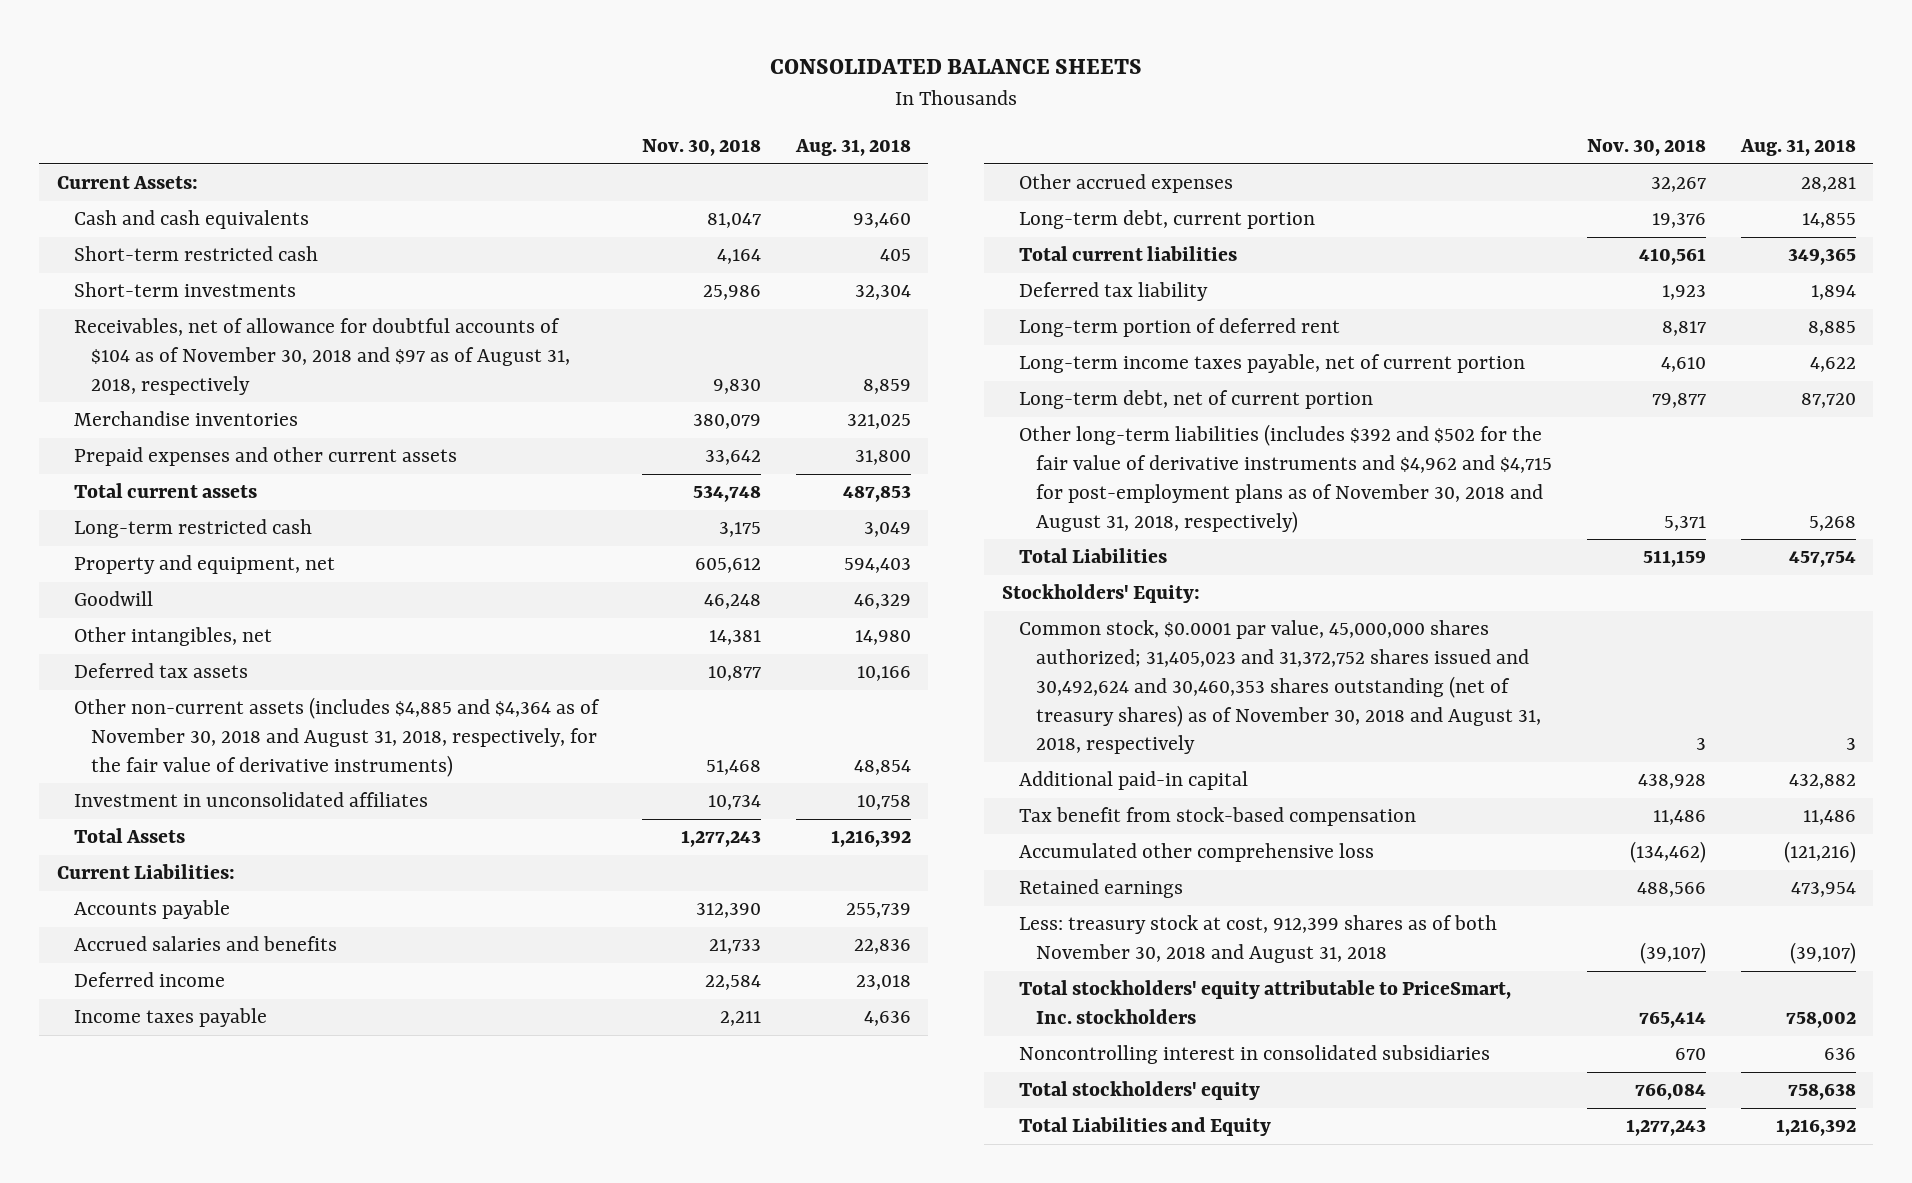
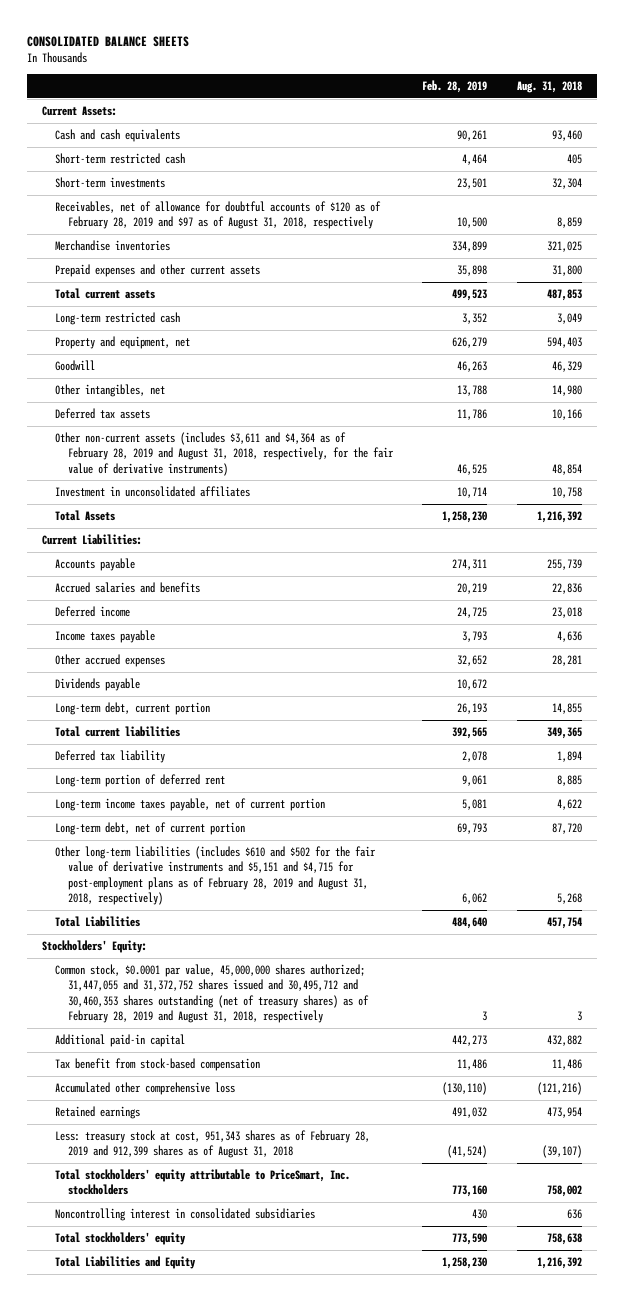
- | Nov. 30, 2018 | Aug. 31, 2018
+ | Feb. 28, 2019 | Aug. 31, 2018
- Receivables, net of allowance for doubtful accounts of $104 as of November 30, 2018 and $97 as of August 31, 2018, respectively | 9,830 | 8,859
+ Receivables, net of allowance for doubtful accounts of $120 as of February 28, 2019 and $97 as of August 31, 2018, respectively | 10,500 | 8,859
- Other non-current assets (includes $4,885 and $4,364 as of November 30, 2018 and August 31, 2018, respectively, for the fair value of derivative instruments) | 51,468 | 48,854
+ Other non-current assets (includes $3,611 and $4,364 as of February 28, 2019 and August 31, 2018, respectively, for the fair value of derivative instruments) | 46,525 | 48,854
+ Dividends payable | 10,672 |
- Other long-term liabilities (includes $392 and $502 for the fair value of derivative instruments and $4,962 and $4,715 for post-employment plans as of November 30, 2018 and August 31, 2018, respectively) | 5,371 | 5,268
+ Other long-term liabilities (includes $610 and $502 for the fair value of derivative instruments and $5,151 and $4,715 for post-employment plans as of February 28, 2019 and August 31, 2018, respectively) | 6,062 | 5,268
- Common stock, $0.0001 par value, 45,000,000 shares authorized; 31,405,023 and 31,372,752 shares issued and 30,492,624 and 30,460,353 shares outstanding (net of treasury shares) as of November 30, 2018 and August 31, 2018, respectively | 3 | 3
+ Common stock, $0.0001 par value, 45,000,000 shares authorized; 31,447,055 and 31,372,752 shares issued and 30,495,712 and 30,460,353 shares outstanding (net of treasury shares) as of February 28, 2019 and August 31, 2018, respectively | 3 | 3
- Less: treasury stock at cost, 912,399 shares as of both November 30, 2018 and August 31, 2018 | (39,107) | (39,107)
+ Less: treasury stock at cost, 951,343 shares as of February 28, 2019 and 912,399 shares as of August 31, 2018 | (41,524) | (39,107)

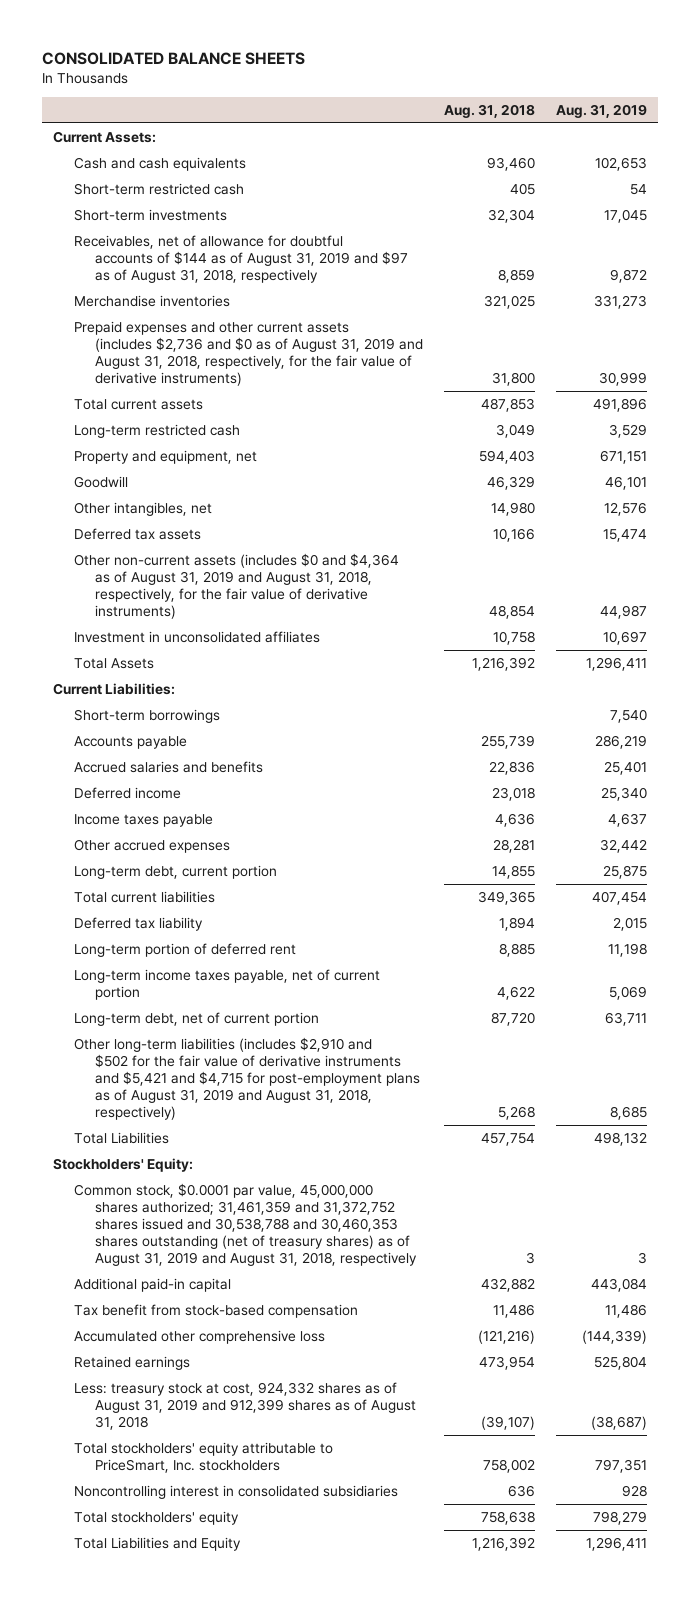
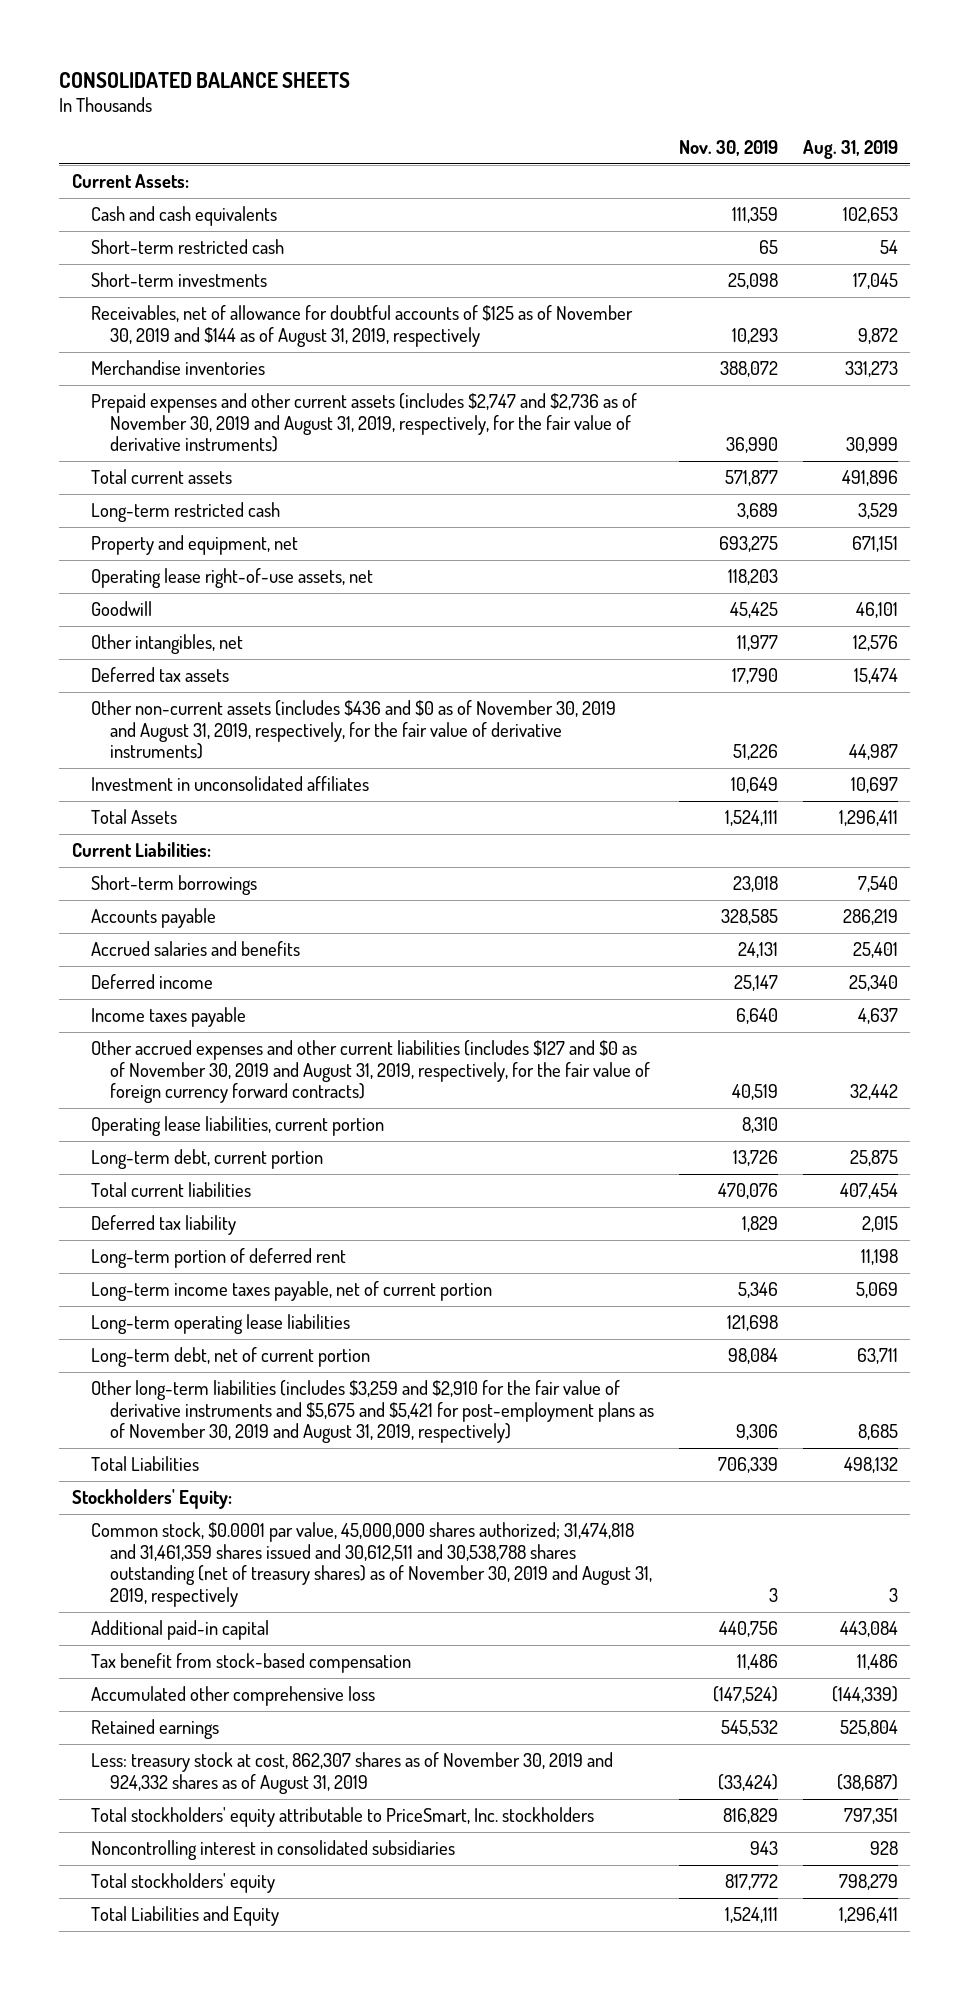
- | Aug. 31, 2018 | Aug. 31, 2019
+ | Nov. 30, 2019 | Aug. 31, 2019
- Receivables, net of allowance for doubtful accounts of $144 as of August 31, 2019 and $97 as of August 31, 2018, respectively | 8,859 | 9,872
+ Receivables, net of allowance for doubtful accounts of $125 as of November 30, 2019 and $144 as of August 31, 2019, respectively | 10,293 | 9,872
- Prepaid expenses and other current assets (includes $2,736 and $0 as of August 31, 2019 and August 31, 2018, respectively, for the fair value of derivative instruments) | 31,800 | 30,999
+ Prepaid expenses and other current assets (includes $2,747 and $2,736 as of November 30, 2019 and August 31, 2019, respectively, for the fair value of derivative instruments) | 36,990 | 30,999
+ Operating lease right-of-use assets, net | 118,203 |
- Other non-current assets (includes $0 and $4,364 as of August 31, 2019 and August 31, 2018, respectively, for the fair value of derivative instruments) | 48,854 | 44,987
+ Other non-current assets (includes $436 and $0 as of November 30, 2019 and August 31, 2019, respectively, for the fair value of derivative instruments) | 51,226 | 44,987
- Other accrued expenses | 28,281 | 32,442
+ Other accrued expenses and other current liabilities (includes $127 and $0 as of November 30, 2019 and August 31, 2019, respectively, for the fair value of foreign currency forward contracts) | 40,519 | 32,442
+ Operating lease liabilities, current portion | 8,310 |
+ Long-term operating lease liabilities | 121,698 |
- Other long-term liabilities (includes $2,910 and $502 for the fair value of derivative instruments and $5,421 and $4,715 for post-employment plans as of August 31, 2019 and August 31, 2018, respectively) | 5,268 | 8,685
+ Other long-term liabilities (includes $3,259 and $2,910 for the fair value of derivative instruments and $5,675 and $5,421 for post-employment plans as of November 30, 2019 and August 31, 2019, respectively) | 9,306 | 8,685
- Common stock, $0.0001 par value, 45,000,000 shares authorized; 31,461,359 and 31,372,752 shares issued and 30,538,788 and 30,460,353 shares outstanding (net of treasury shares) as of August 31, 2019 and August 31, 2018, respectively | 3 | 3
+ Common stock, $0.0001 par value, 45,000,000 shares authorized; 31,474,818 and 31,461,359 shares issued and 30,612,511 and 30,538,788 shares outstanding (net of treasury shares) as of November 30, 2019 and August 31, 2019, respectively | 3 | 3
- Less: treasury stock at cost, 924,332 shares as of August 31, 2019 and 912,399 shares as of August 31, 2018 | (39,107) | (38,687)
+ Less: treasury stock at cost, 862,307 shares as of November 30, 2019 and 924,332 shares as of August 31, 2019 | (33,424) | (38,687)

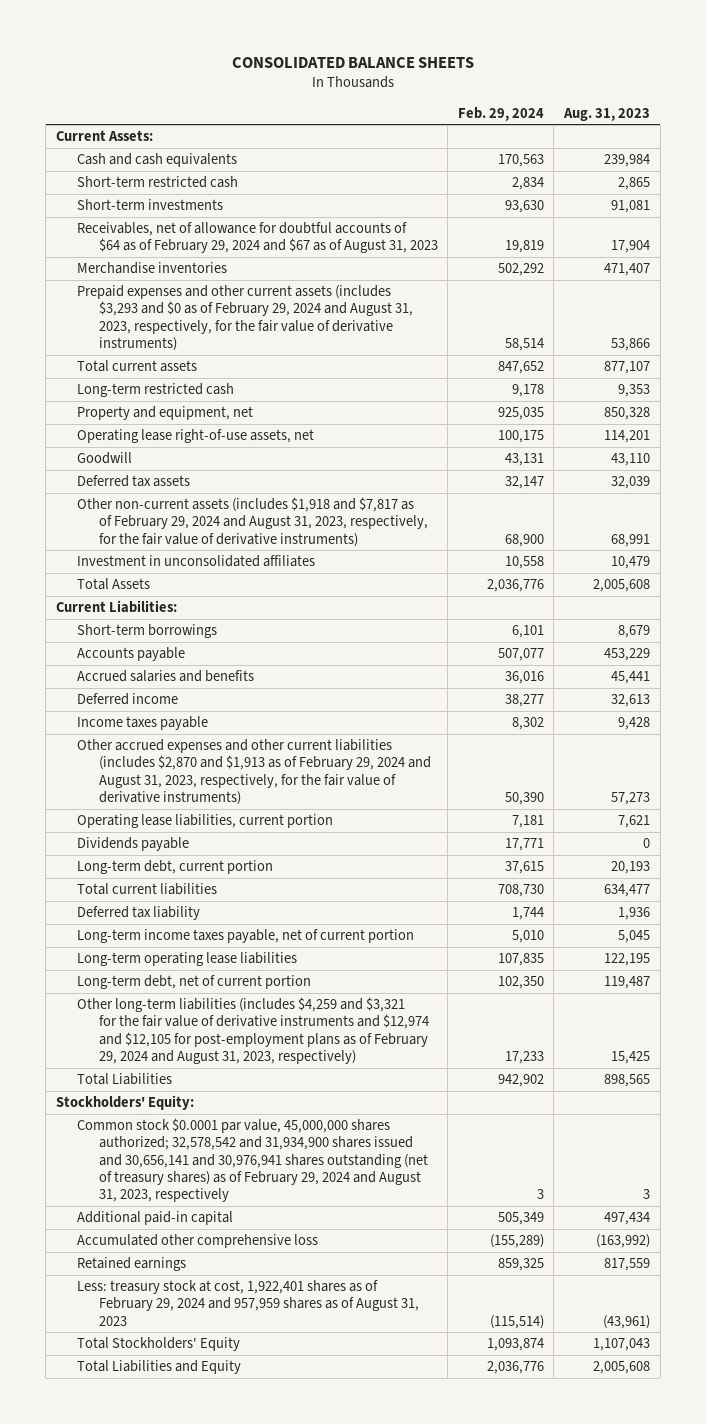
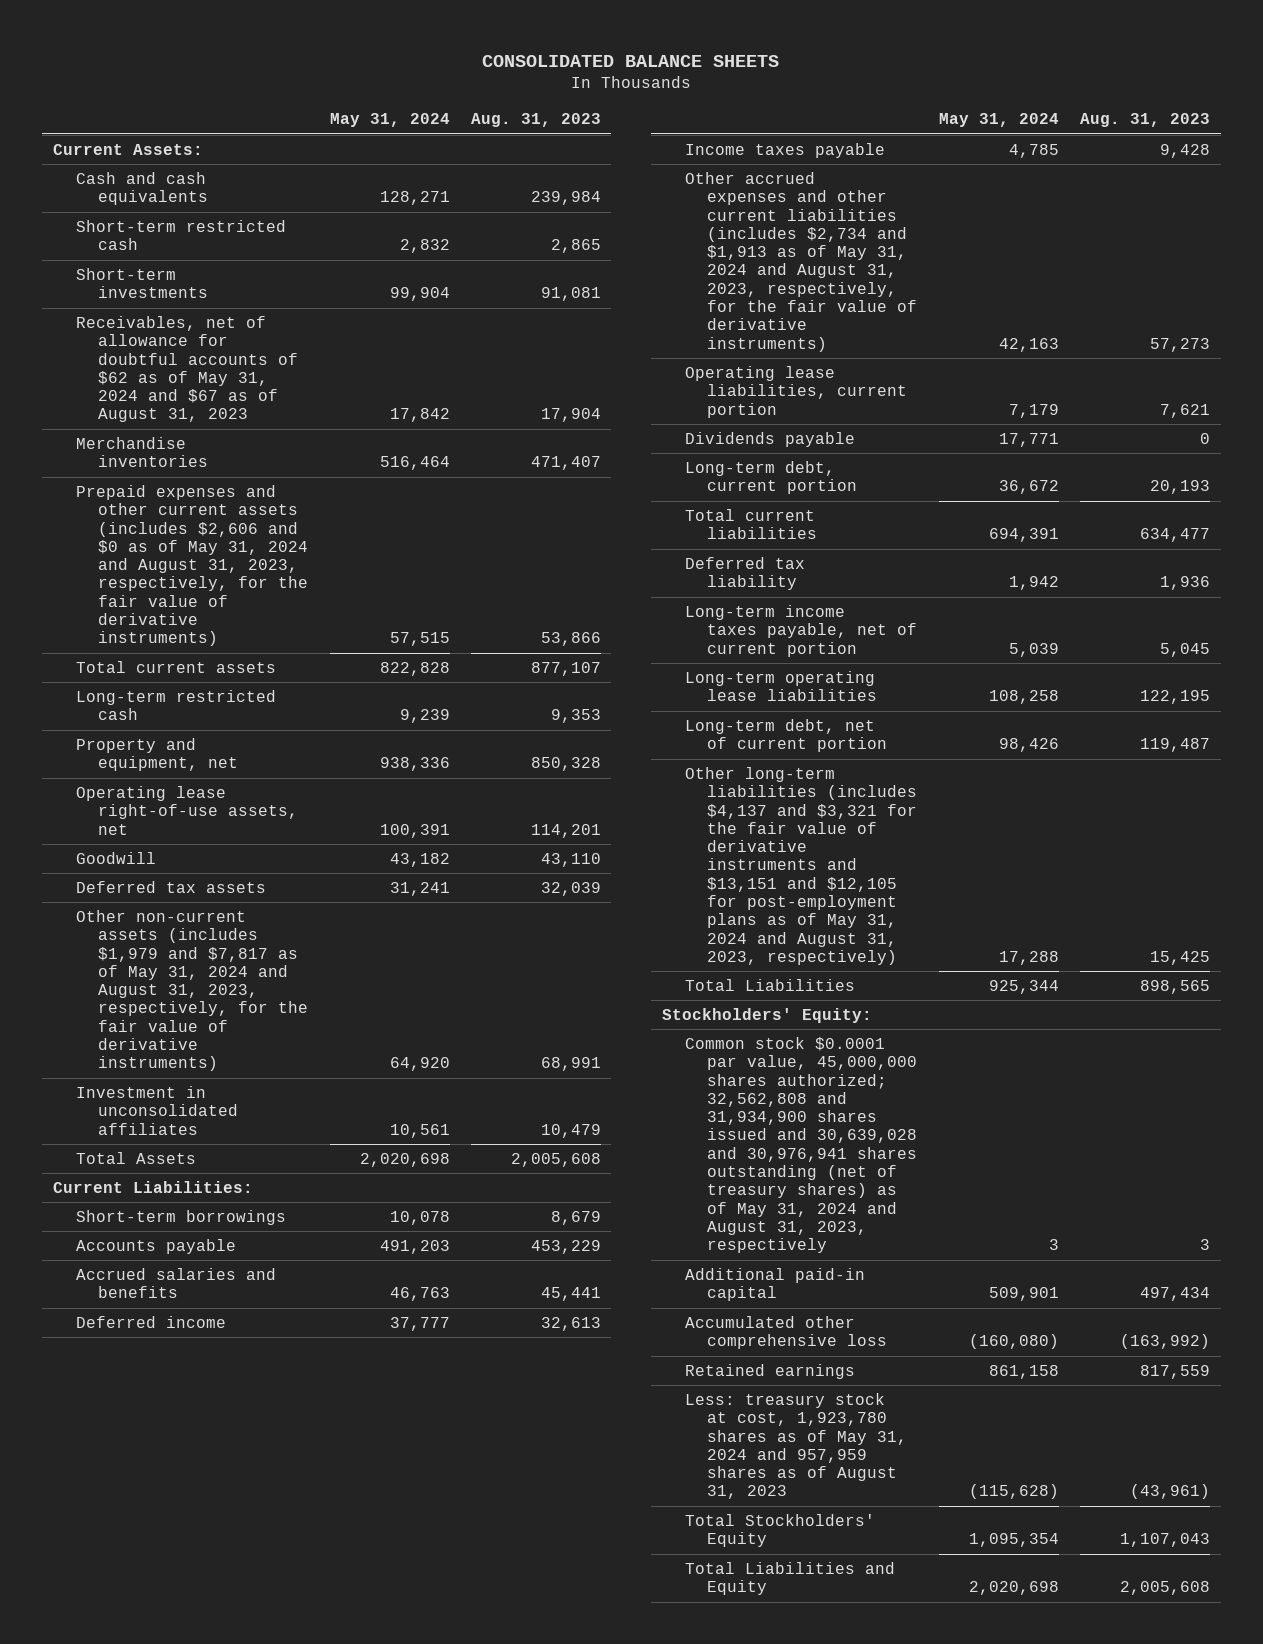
- | Feb. 29, 2024 | Aug. 31, 2023
+ | May 31, 2024 | Aug. 31, 2023
- Receivables, net of allowance for doubtful accounts of $64 as of February 29, 2024 and $67 as of August 31, 2023 | 19,819 | 17,904
+ Receivables, net of allowance for doubtful accounts of $62 as of May 31, 2024 and $67 as of August 31, 2023 | 17,842 | 17,904
- Prepaid expenses and other current assets (includes $3,293 and $0 as of February 29, 2024 and August 31, 2023, respectively, for the fair value of derivative instruments) | 58,514 | 53,866
+ Prepaid expenses and other current assets (includes $2,606 and $0 as of May 31, 2024 and August 31, 2023, respectively, for the fair value of derivative instruments) | 57,515 | 53,866
- Other non-current assets (includes $1,918 and $7,817 as of February 29, 2024 and August 31, 2023, respectively, for the fair value of derivative instruments) | 68,900 | 68,991
+ Other non-current assets (includes $1,979 and $7,817 as of May 31, 2024 and August 31, 2023, respectively, for the fair value of derivative instruments) | 64,920 | 68,991
- Other accrued expenses and other current liabilities (includes $2,870 and $1,913 as of February 29, 2024 and August 31, 2023, respectively, for the fair value of derivative instruments) | 50,390 | 57,273
+ Other accrued expenses and other current liabilities (includes $2,734 and $1,913 as of May 31, 2024 and August 31, 2023, respectively, for the fair value of derivative instruments) | 42,163 | 57,273
- Other long-term liabilities (includes $4,259 and $3,321 for the fair value of derivative instruments and $12,974 and $12,105 for post-employment plans as of February 29, 2024 and August 31, 2023, respectively) | 17,233 | 15,425
+ Other long-term liabilities (includes $4,137 and $3,321 for the fair value of derivative instruments and $13,151 and $12,105 for post-employment plans as of May 31, 2024 and August 31, 2023, respectively) | 17,288 | 15,425
- Common stock $0.0001 par value, 45,000,000 shares authorized; 32,578,542 and 31,934,900 shares issued and 30,656,141 and 30,976,941 shares outstanding (net of treasury shares) as of February 29, 2024 and August 31, 2023, respectively | 3 | 3
+ Common stock $0.0001 par value, 45,000,000 shares authorized; 32,562,808 and 31,934,900 shares issued and 30,639,028 and 30,976,941 shares outstanding (net of treasury shares) as of May 31, 2024 and August 31, 2023, respectively | 3 | 3
- Less: treasury stock at cost, 1,922,401 shares as of February 29, 2024 and 957,959 shares as of August 31, 2023 | (115,514) | (43,961)
+ Less: treasury stock at cost, 1,923,780 shares as of May 31, 2024 and 957,959 shares as of August 31, 2023 | (115,628) | (43,961)

